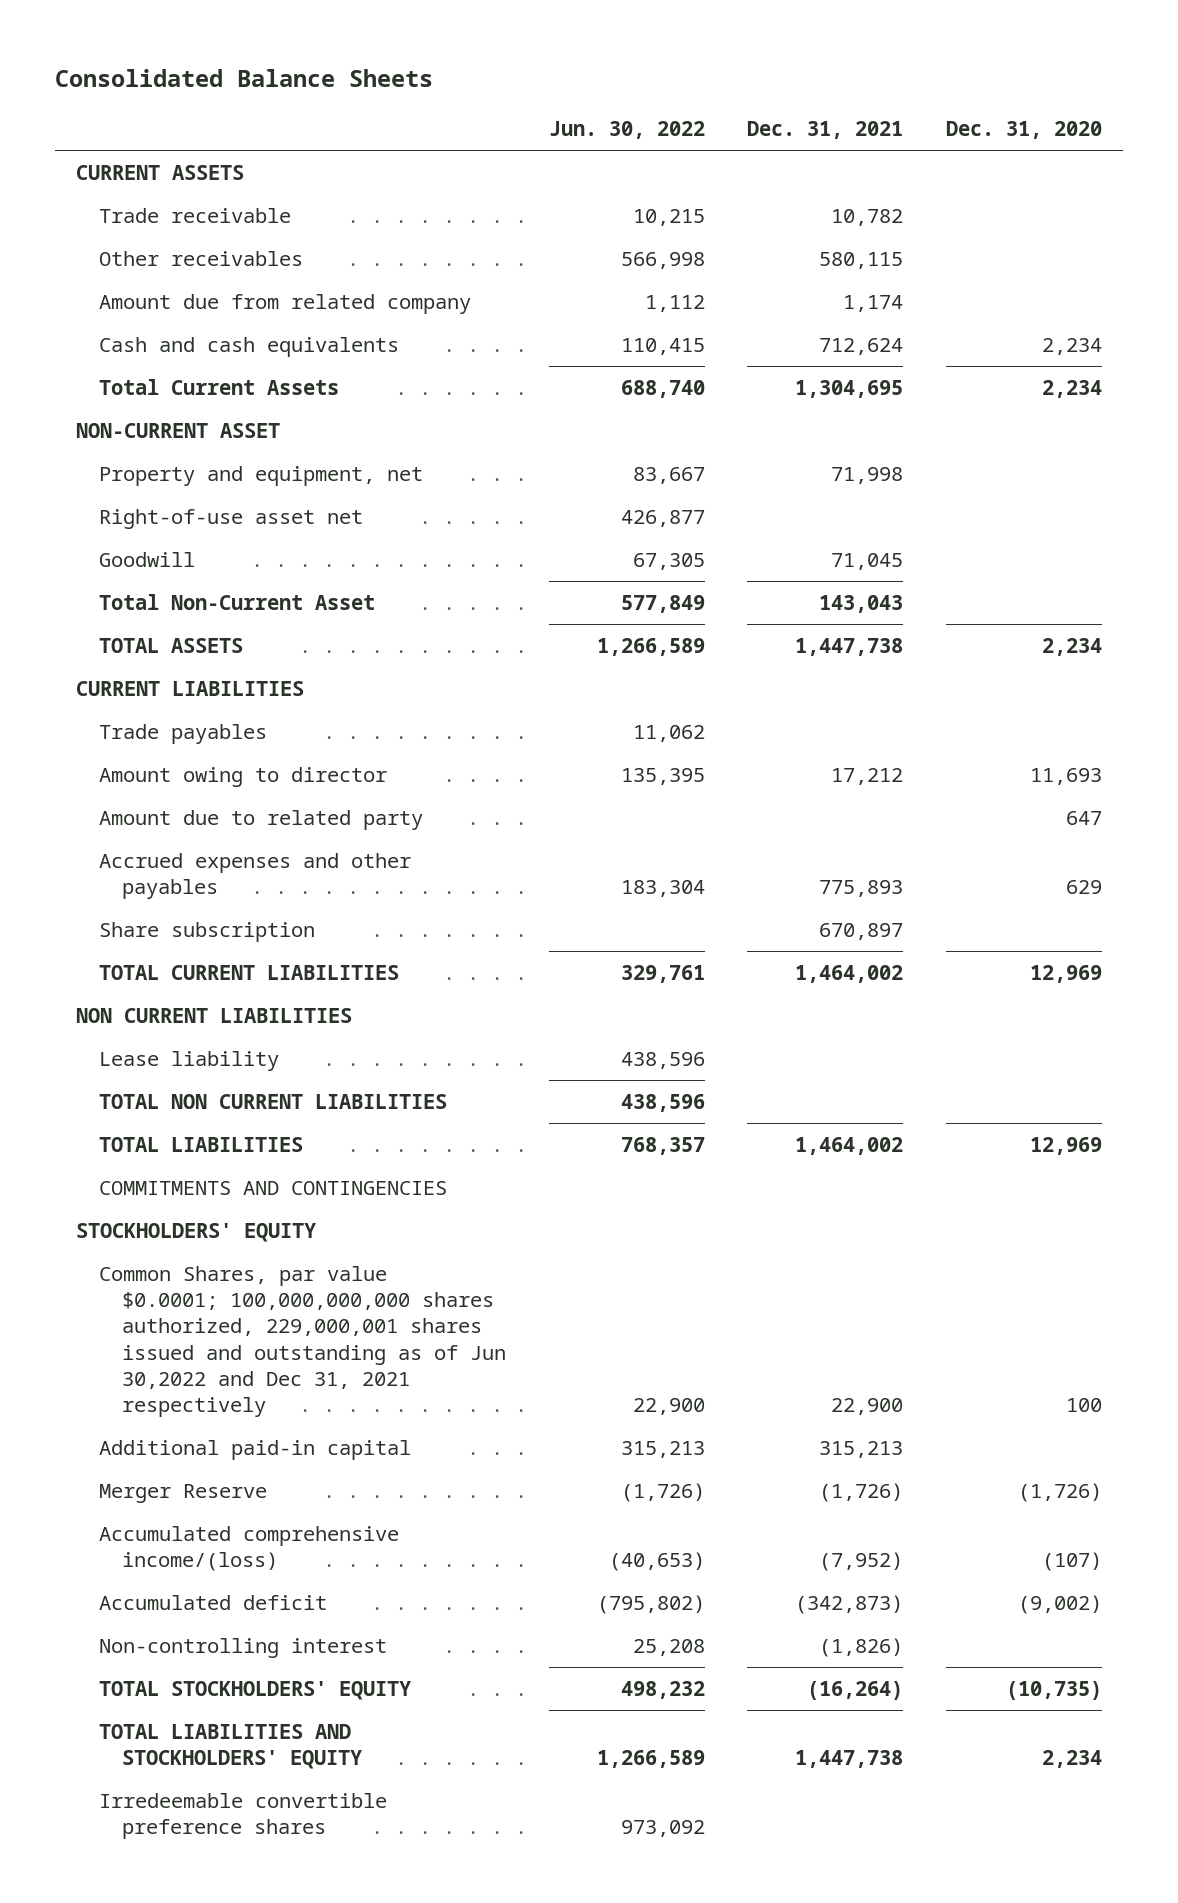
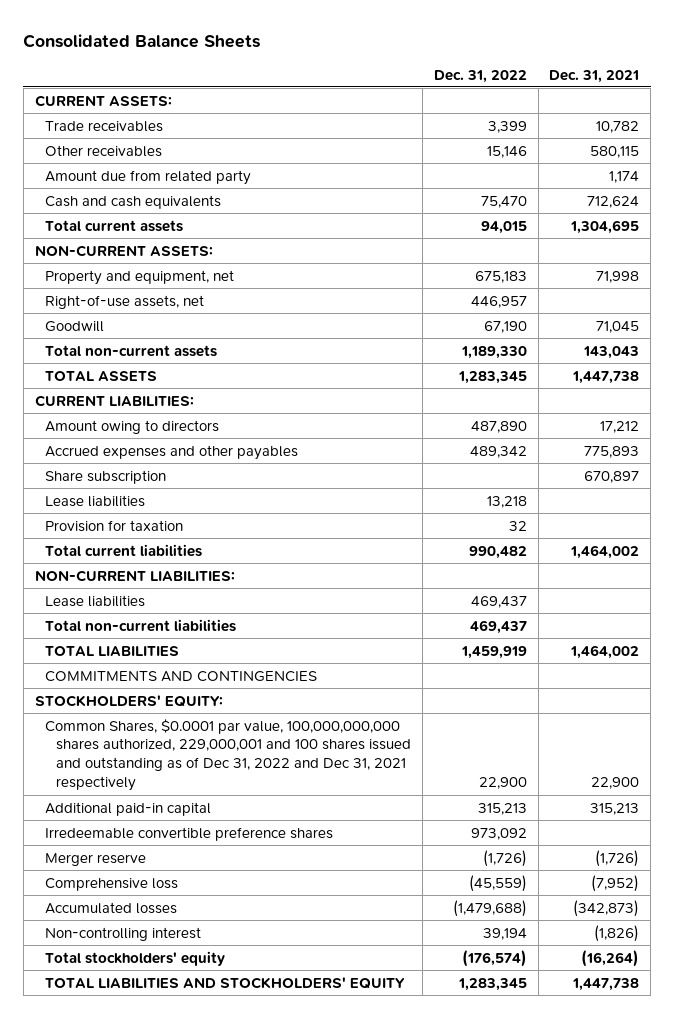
- | Jun. 30, 2022 | Dec. 31, 2021 | Dec. 31, 2020
+ | Dec. 31, 2022 | Dec. 31, 2021
- CURRENT ASSETS
- Trade receivable | 10,215 | 10,782 |
+ CURRENT ASSETS:
+ Trade receivables | 3,399 | 10,782
- Amount due from related company | 1,112 | 1,174 |
+ Amount due from related party | | 1,174
- Total Current Assets | 688,740 | 1,304,695 | 2,234
- NON-CURRENT ASSET
+ Total current assets | 94,015 | 1,304,695
+ NON-CURRENT ASSETS:
- Right-of-use asset net | 426,877 | |
+ Right-of-use assets, net | 446,957 |
- Total Non-Current Asset | 577,849 | 143,043 |
+ Total non-current assets | 1,189,330 | 143,043
- CURRENT LIABILITIES
- Trade payables | 11,062 | |
- Amount owing to director | 135,395 | 17,212 | 11,693
- Amount due to related party | | | 647
+ CURRENT LIABILITIES:
+ Amount owing to directors | 487,890 | 17,212
- TOTAL CURRENT LIABILITIES | 329,761 | 1,464,002 | 12,969
- NON CURRENT LIABILITIES
- Lease liability | 438,596 | |
- TOTAL NON CURRENT LIABILITIES | 438,596 | |
+ Lease liabilities | 13,218 |
+ Provision for taxation | 32 |
+ Total current liabilities | 990,482 | 1,464,002
+ NON-CURRENT LIABILITIES:
+ Lease liabilities | 469,437 |
+ Total non-current liabilities | 469,437 |
- STOCKHOLDERS' EQUITY
- Common Shares, par value $0.0001; 100,000,000,000 shares authorized, 229,000,001 shares issued and outstanding as of Jun 30,2022 and Dec 31, 2021 respectively | 22,900 | 22,900 | 100
+ STOCKHOLDERS' EQUITY:
+ Common Shares, $0.0001 par value, 100,000,000,000 shares authorized, 229,000,001 and 100 shares issued and outstanding as of Dec 31, 2022 and Dec 31, 2021 respectively | 22,900 | 22,900
- Merger Reserve | (1,726) | (1,726) | (1,726)
- Accumulated comprehensive income/(loss) | (40,653) | (7,952) | (107)
- Accumulated deficit | (795,802) | (342,873) | (9,002)
moved up: Irredeemable convertible preference shares | 973,092 |
+ Merger reserve | (1,726) | (1,726)
+ Comprehensive loss | (45,559) | (7,952)
+ Accumulated losses | (1,479,688) | (342,873)
- TOTAL STOCKHOLDERS' EQUITY | 498,232 | (16,264) | (10,735)
+ Total stockholders' equity | (176,574) | (16,264)

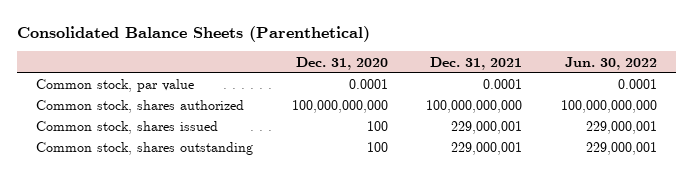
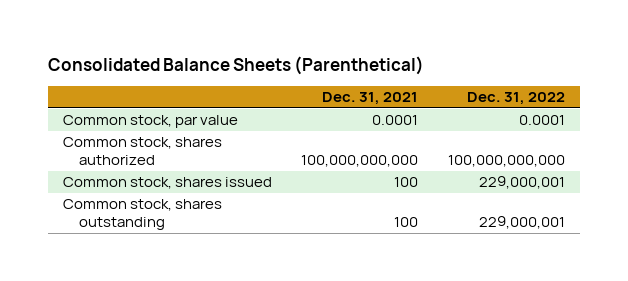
- | Dec. 31, 2020 | Dec. 31, 2021 | Jun. 30, 2022
+ | Dec. 31, 2021 | Dec. 31, 2022
- Common stock, shares issued | 100 | 229,000,001 | 229,000,001
- Common stock, shares outstanding | 100 | 229,000,001 | 229,000,001
+ Common stock, shares issued | 100 | 229,000,001
+ Common stock, shares outstanding | 100 | 229,000,001

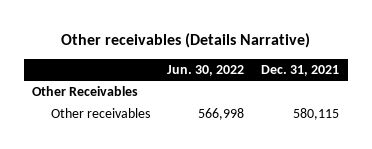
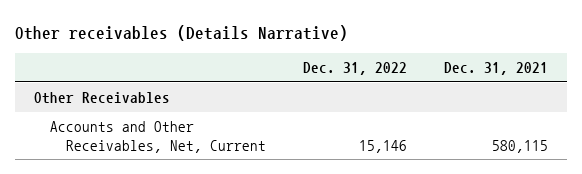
- | Jun. 30, 2022 | Dec. 31, 2021
+ | Dec. 31, 2022 | Dec. 31, 2021
- Other receivables | 566,998 | 580,115
+ Accounts and Other Receivables, Net, Current | 15,146 | 580,115

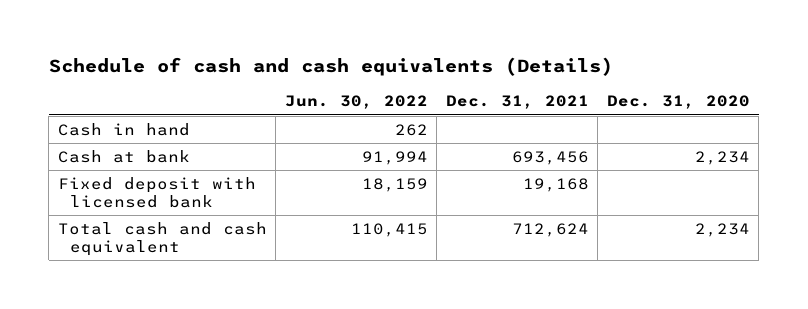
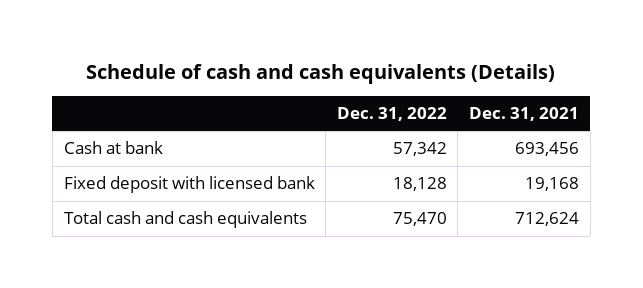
- | Jun. 30, 2022 | Dec. 31, 2021 | Dec. 31, 2020
+ | Dec. 31, 2022 | Dec. 31, 2021
- Cash in hand | 262 | |
- Total cash and cash equivalent | 110,415 | 712,624 | 2,234
+ Total cash and cash equivalents | 75,470 | 712,624

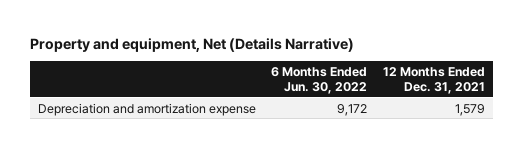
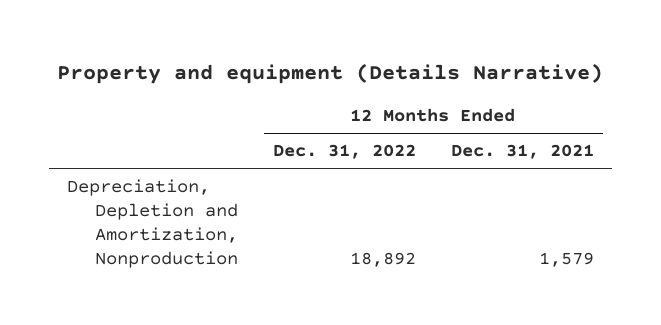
- Property and equipment, Net (Details Narrative)
+ Property and equipment (Details Narrative)
- | 6 Months Ended Jun. 30, 2022 | 12 Months Ended Dec. 31, 2021
+ | 12 Months Ended Dec. 31, 2022 | 12 Months Ended Dec. 31, 2021
- Depreciation and amortization expense | 9,172 | 1,579
+ Depreciation, Depletion and Amortization, Nonproduction | 18,892 | 1,579

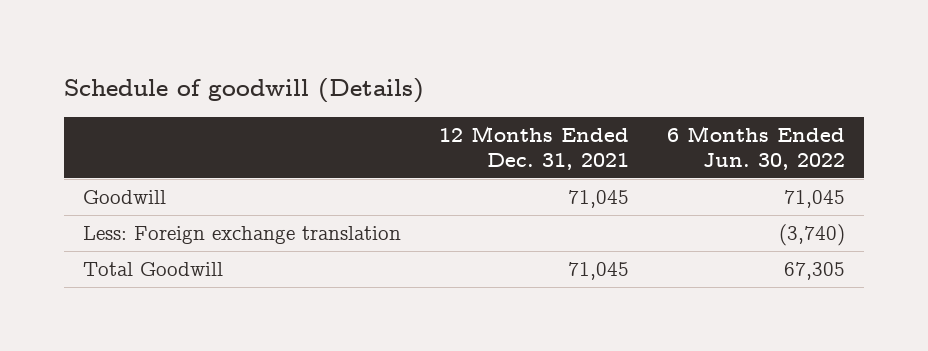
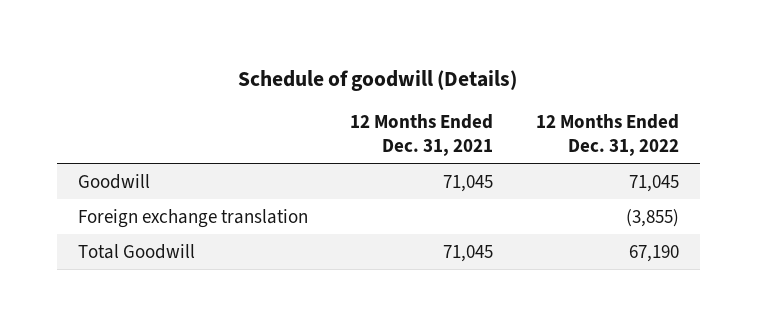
- | 12 Months Ended Dec. 31, 2021 | 6 Months Ended Jun. 30, 2022
+ | 12 Months Ended Dec. 31, 2021 | 12 Months Ended Dec. 31, 2022
- Less: Foreign exchange translation | | (3,740)
+ Foreign exchange translation | | (3,855)

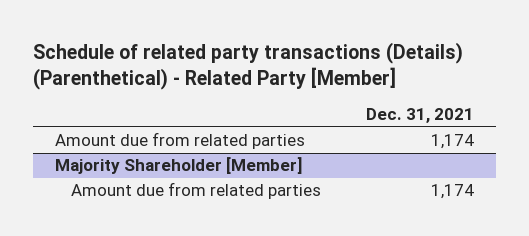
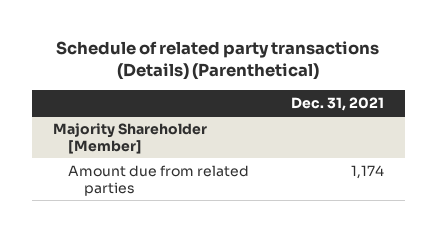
- Schedule of related party transactions (Details) (Parenthetical) - Related Party [Member]
+ Schedule of related party transactions (Details) (Parenthetical)
- Amount due from related parties | 1,174

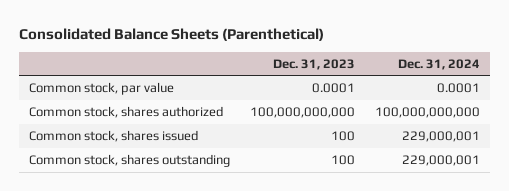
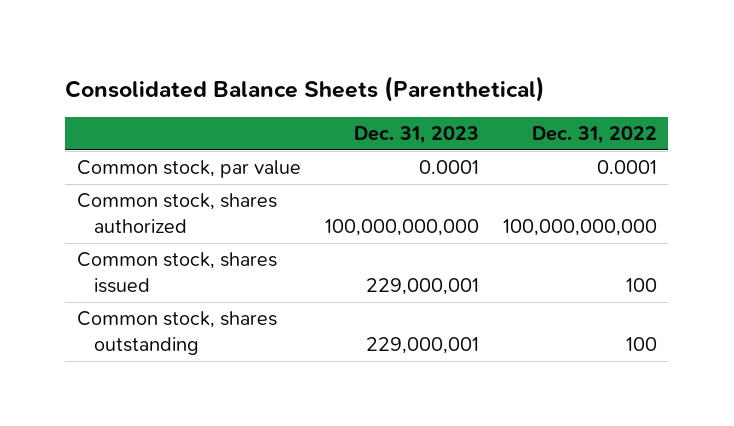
- | Dec. 31, 2023 | Dec. 31, 2024
+ | Dec. 31, 2023 | Dec. 31, 2022
- Common stock, shares issued | 100 | 229,000,001
- Common stock, shares outstanding | 100 | 229,000,001
+ Common stock, shares issued | 229,000,001 | 100
+ Common stock, shares outstanding | 229,000,001 | 100

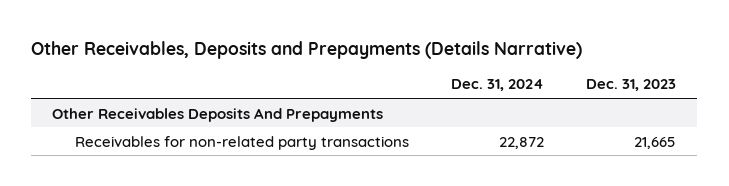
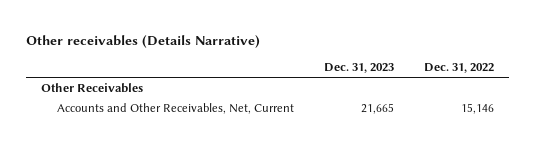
- Other Receivables, Deposits and Prepayments (Details Narrative)
+ Other receivables (Details Narrative)
- | Dec. 31, 2024 | Dec. 31, 2023
+ | Dec. 31, 2023 | Dec. 31, 2022
- Other Receivables Deposits And Prepayments
- Receivables for non-related party transactions | 22,872 | 21,665
+ Other Receivables
+ Accounts and Other Receivables, Net, Current | 21,665 | 15,146

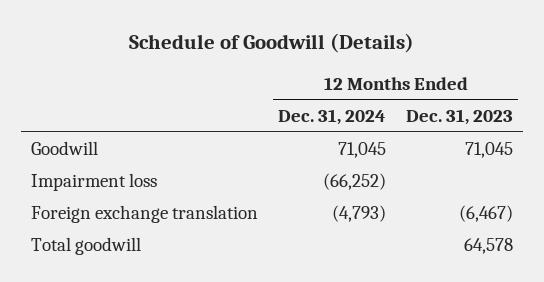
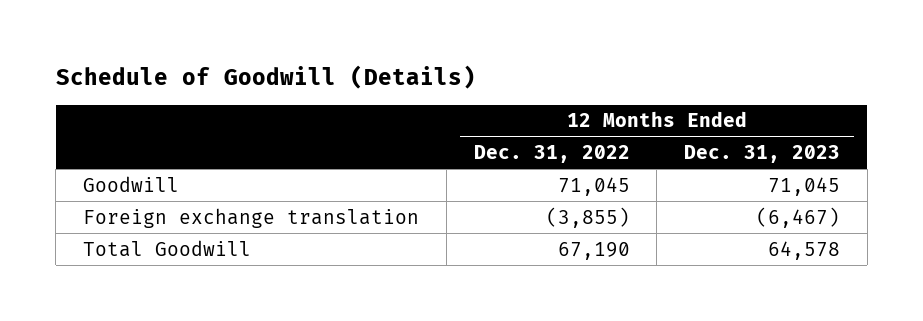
- | 12 Months Ended Dec. 31, 2024 | 12 Months Ended Dec. 31, 2023
+ | 12 Months Ended Dec. 31, 2022 | 12 Months Ended Dec. 31, 2023
- Impairment loss | (66,252) |
- Total goodwill | | 64,578
+ Total Goodwill | 67,190 | 64,578

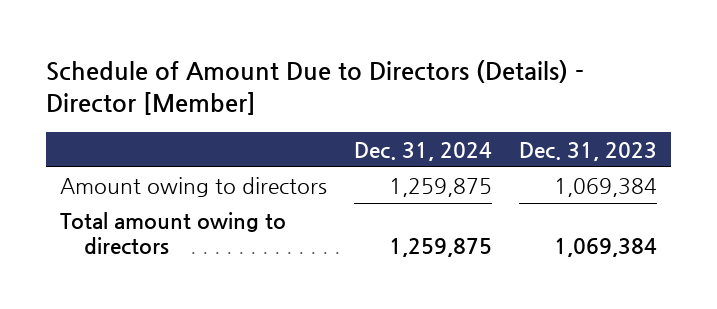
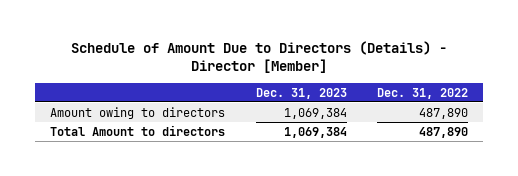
- | Dec. 31, 2024 | Dec. 31, 2023
+ | Dec. 31, 2023 | Dec. 31, 2022
- Total amount owing to directors | 1,259,875 | 1,069,384
+ Total Amount to directors | 1,069,384 | 487,890

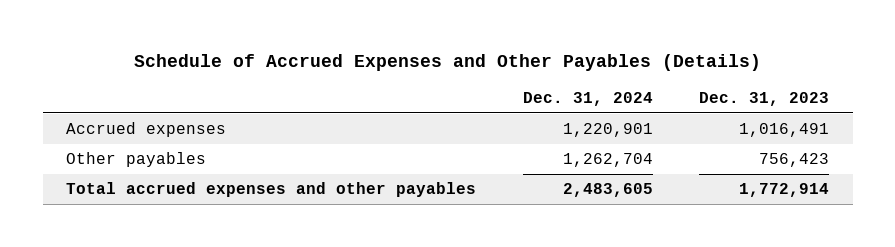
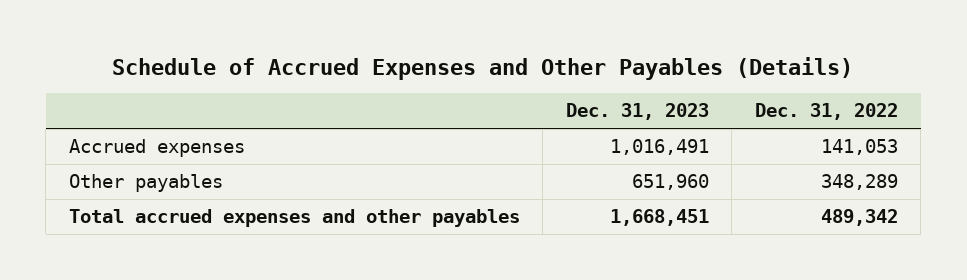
- | Dec. 31, 2024 | Dec. 31, 2023
+ | Dec. 31, 2023 | Dec. 31, 2022
- Other payables | 1,262,704 | 756,423
- Total accrued expenses and other payables | 2,483,605 | 1,772,914
+ Other payables | 651,960 | 348,289
+ Total accrued expenses and other payables | 1,668,451 | 489,342

